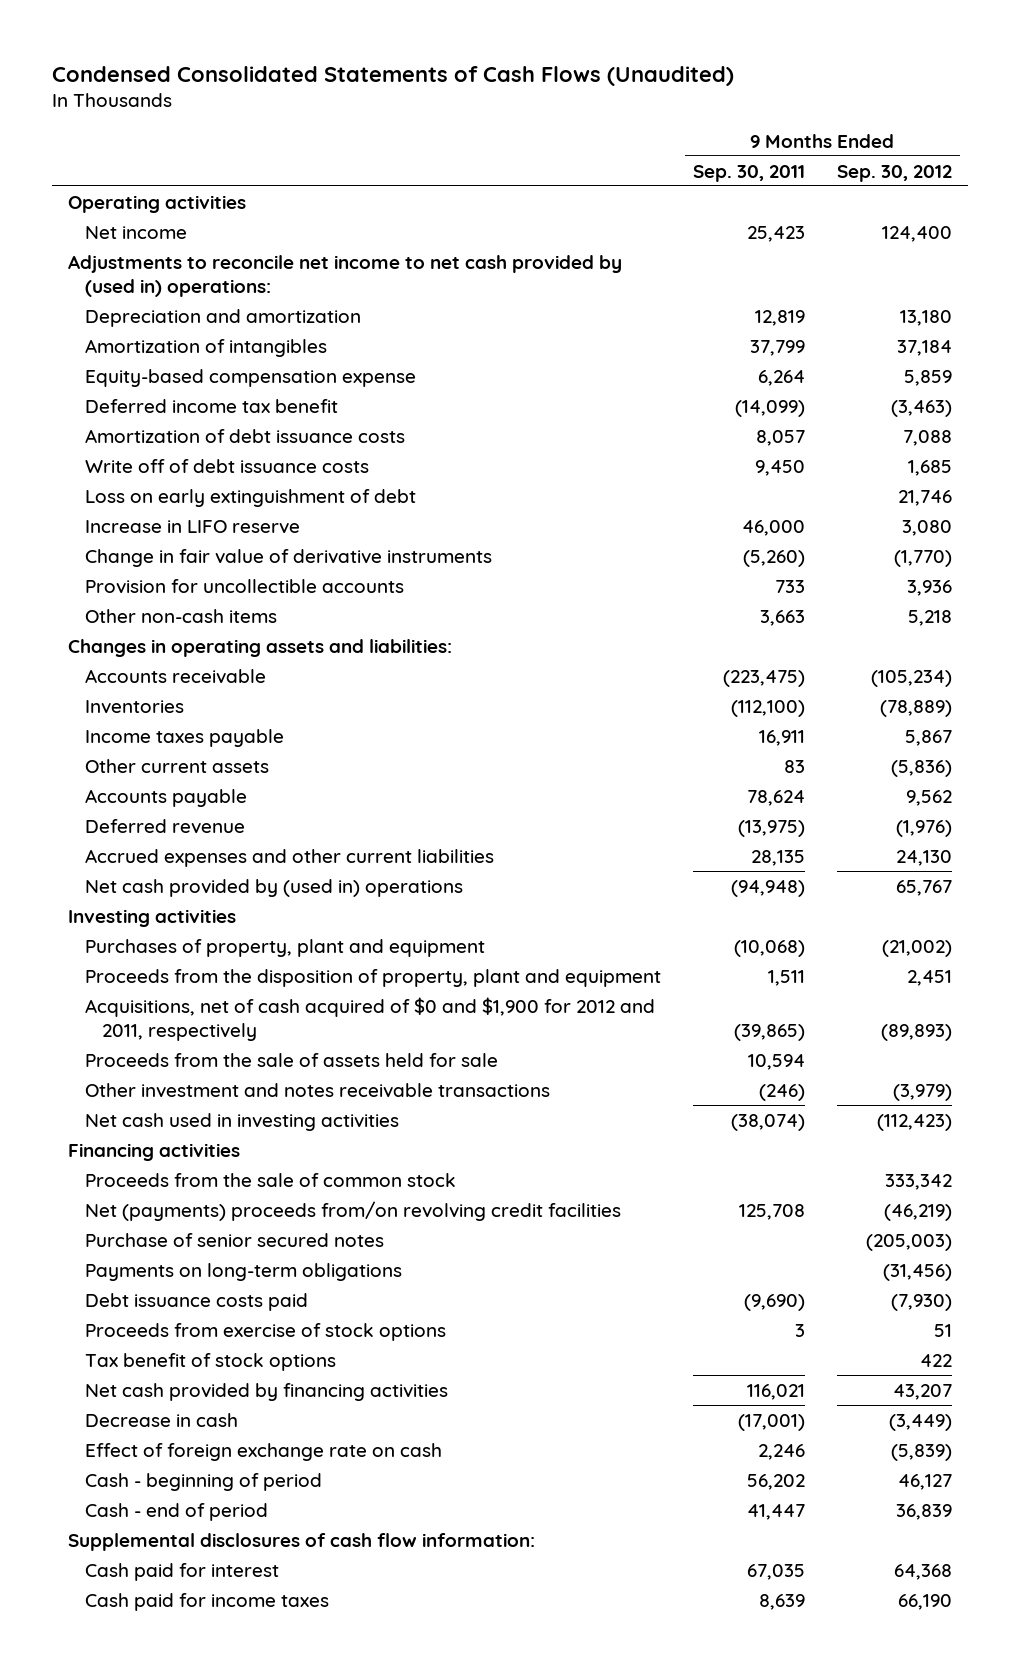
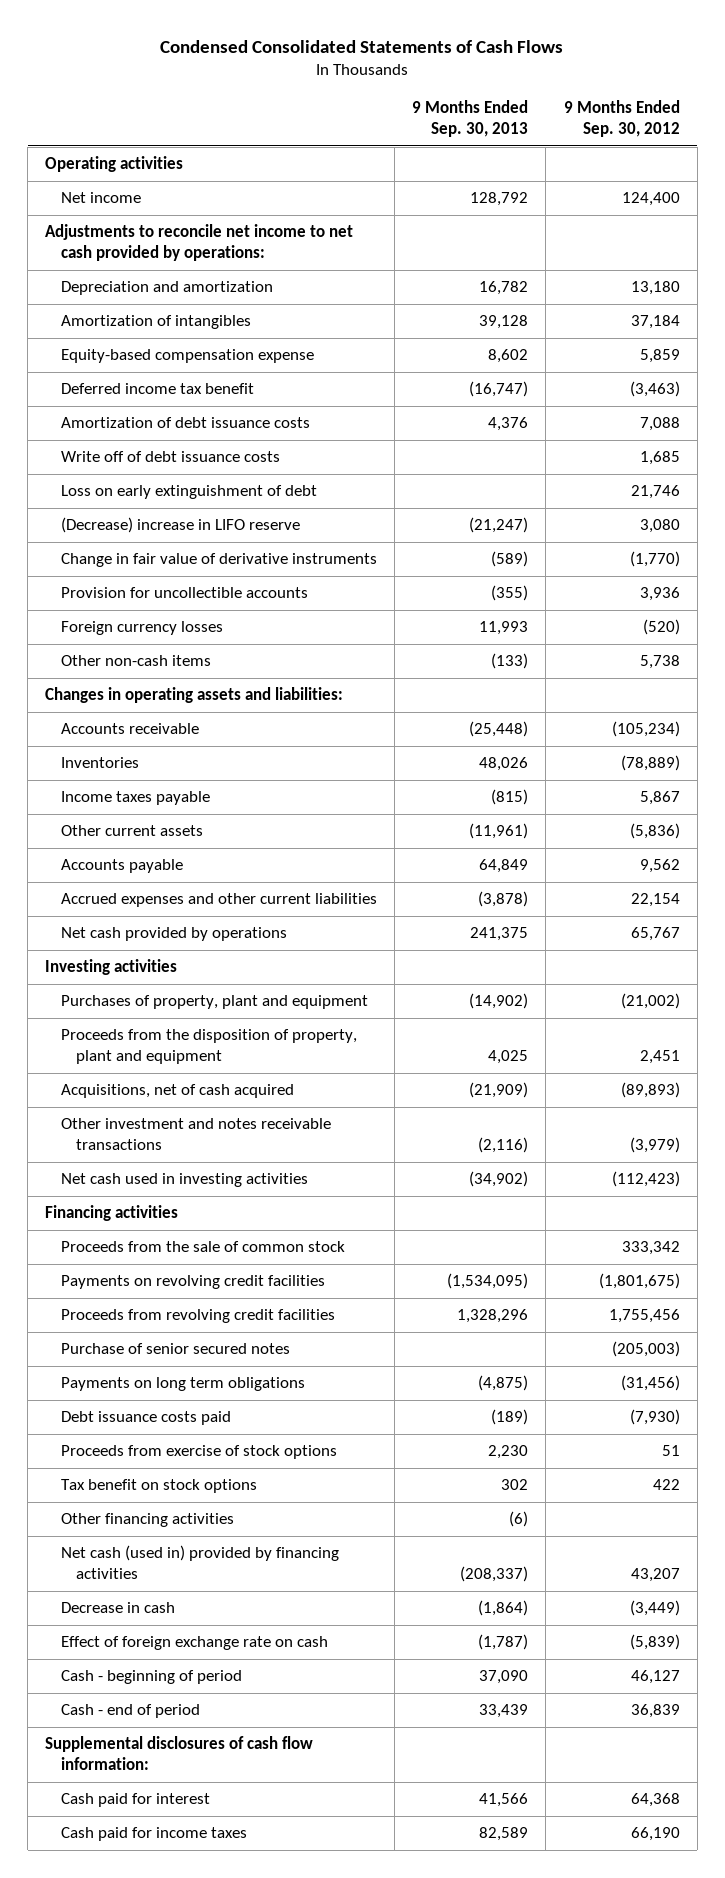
- Condensed Consolidated Statements of Cash Flows (Unaudited)
+ Condensed Consolidated Statements of Cash Flows
- | 9 Months Ended Sep. 30, 2011 | 9 Months Ended Sep. 30, 2012
+ | 9 Months Ended Sep. 30, 2013 | 9 Months Ended Sep. 30, 2012
- Adjustments to reconcile net income to net cash provided by (used in) operations:
+ Adjustments to reconcile net income to net cash provided by operations:
- Increase in LIFO reserve | 46,000 | 3,080
+ (Decrease) increase in LIFO reserve | (21,247) | 3,080
- Other non-cash items | 3,663 | 5,218
+ Foreign currency losses | 11,993 | (520)
+ Other non-cash items | (133) | 5,738
- Deferred revenue | (13,975) | (1,976)
- Accrued expenses and other current liabilities | 28,135 | 24,130
- Net cash provided by (used in) operations | (94,948) | 65,767
+ Accrued expenses and other current liabilities | (3,878) | 22,154
+ Net cash provided by operations | 241,375 | 65,767
- Acquisitions, net of cash acquired of $0 and $1,900 for 2012 and 2011, respectively | (39,865) | (89,893)
- Proceeds from the sale of assets held for sale | 10,594 |
+ Acquisitions, net of cash acquired | (21,909) | (89,893)
- Net (payments) proceeds from/on revolving credit facilities | 125,708 | (46,219)
+ Payments on revolving credit facilities | (1,534,095) | (1,801,675)
+ Proceeds from revolving credit facilities | 1,328,296 | 1,755,456
- Payments on long-term obligations | | (31,456)
+ Payments on long term obligations | (4,875) | (31,456)
- Tax benefit of stock options | | 422
- Net cash provided by financing activities | 116,021 | 43,207
+ Tax benefit on stock options | 302 | 422
+ Other financing activities | (6) |
+ Net cash (used in) provided by financing activities | (208,337) | 43,207

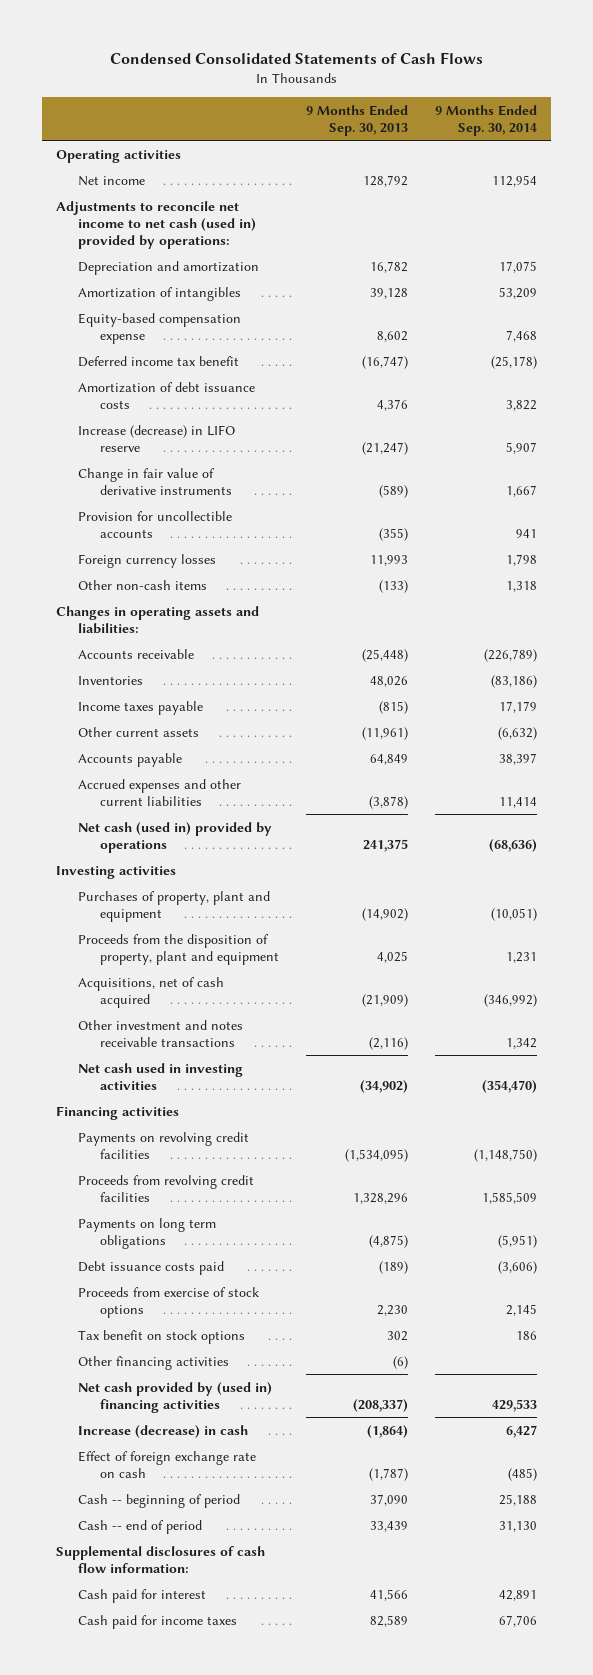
- | 9 Months Ended Sep. 30, 2013 | 9 Months Ended Sep. 30, 2012
+ | 9 Months Ended Sep. 30, 2013 | 9 Months Ended Sep. 30, 2014
- Adjustments to reconcile net income to net cash provided by operations:
+ Adjustments to reconcile net income to net cash (used in) provided by operations:
- Write off of debt issuance costs | | 1,685
- Loss on early extinguishment of debt | | 21,746
- (Decrease) increase in LIFO reserve | (21,247) | 3,080
+ Increase (decrease) in LIFO reserve | (21,247) | 5,907
- Net cash provided by operations | 241,375 | 65,767
+ Net cash (used in) provided by operations | 241,375 | (68,636)
- Proceeds from the sale of common stock | | 333,342
- Purchase of senior secured notes | | (205,003)
- Net cash (used in) provided by financing activities | (208,337) | 43,207
- Decrease in cash | (1,864) | (3,449)
+ Net cash provided by (used in) financing activities | (208,337) | 429,533
+ Increase (decrease) in cash | (1,864) | 6,427
- Cash - beginning of period | 37,090 | 46,127
- Cash - end of period | 33,439 | 36,839
+ Cash -- beginning of period | 37,090 | 25,188
+ Cash -- end of period | 33,439 | 31,130

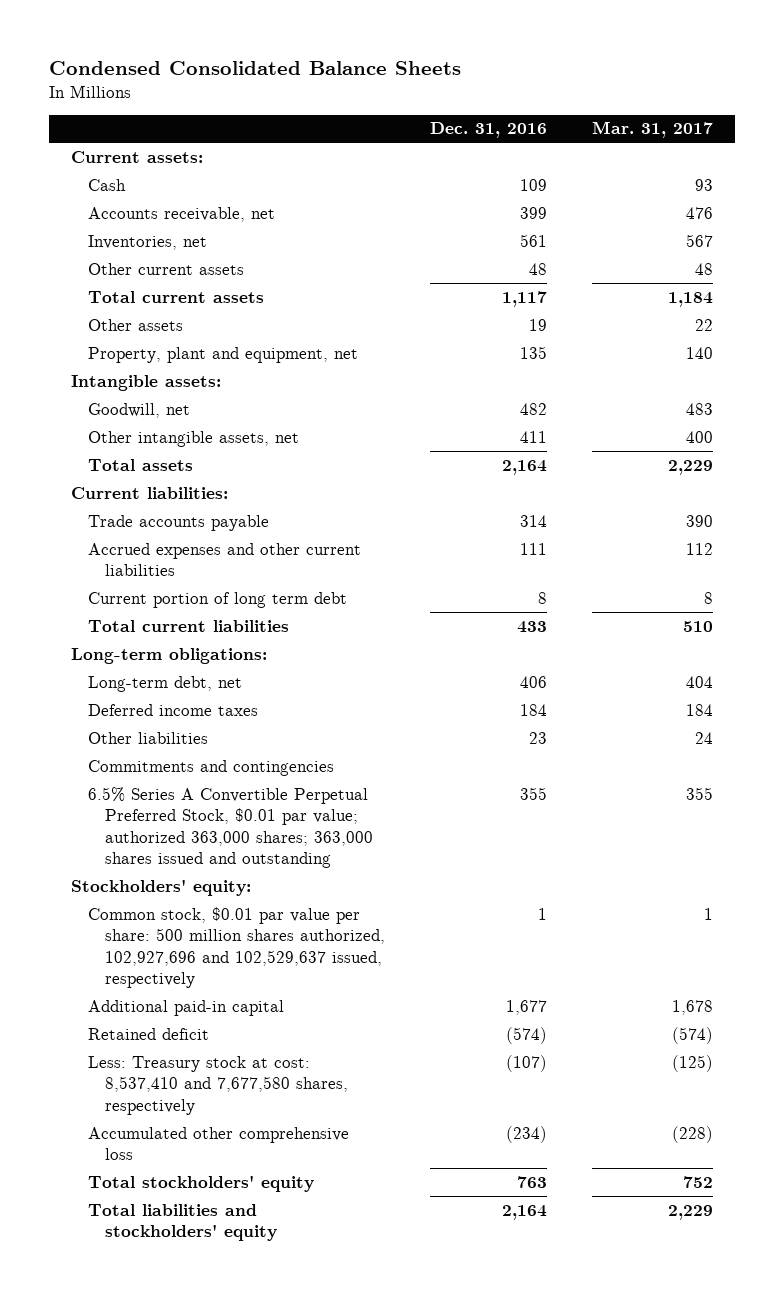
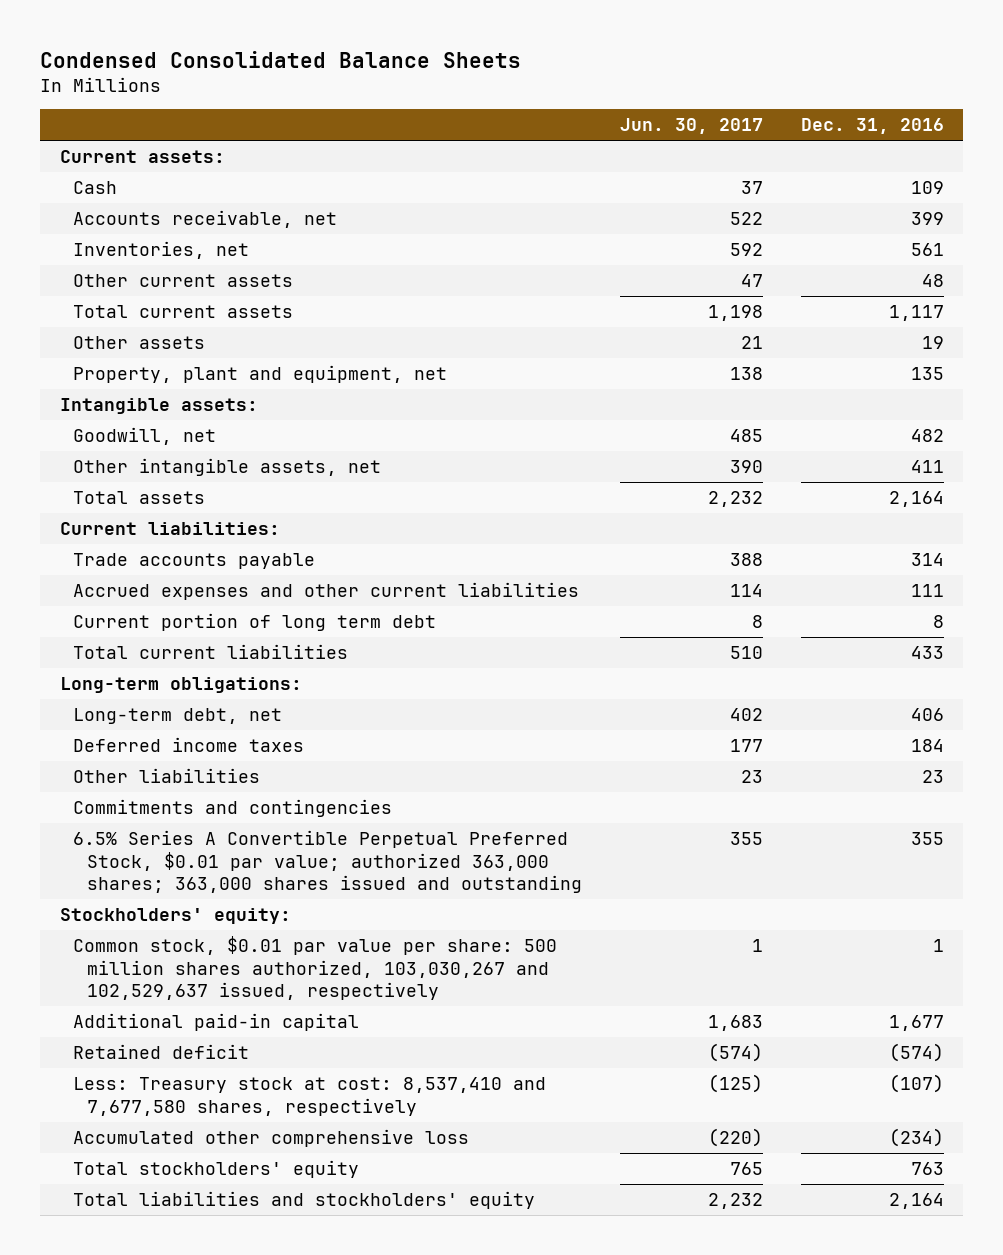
- | Dec. 31, 2016 | Mar. 31, 2017
+ | Jun. 30, 2017 | Dec. 31, 2016
- Common stock, $0.01 par value per share: 500 million shares authorized, 102,927,696 and 102,529,637 issued, respectively | 1 | 1
+ Common stock, $0.01 par value per share: 500 million shares authorized, 103,030,267 and 102,529,637 issued, respectively | 1 | 1

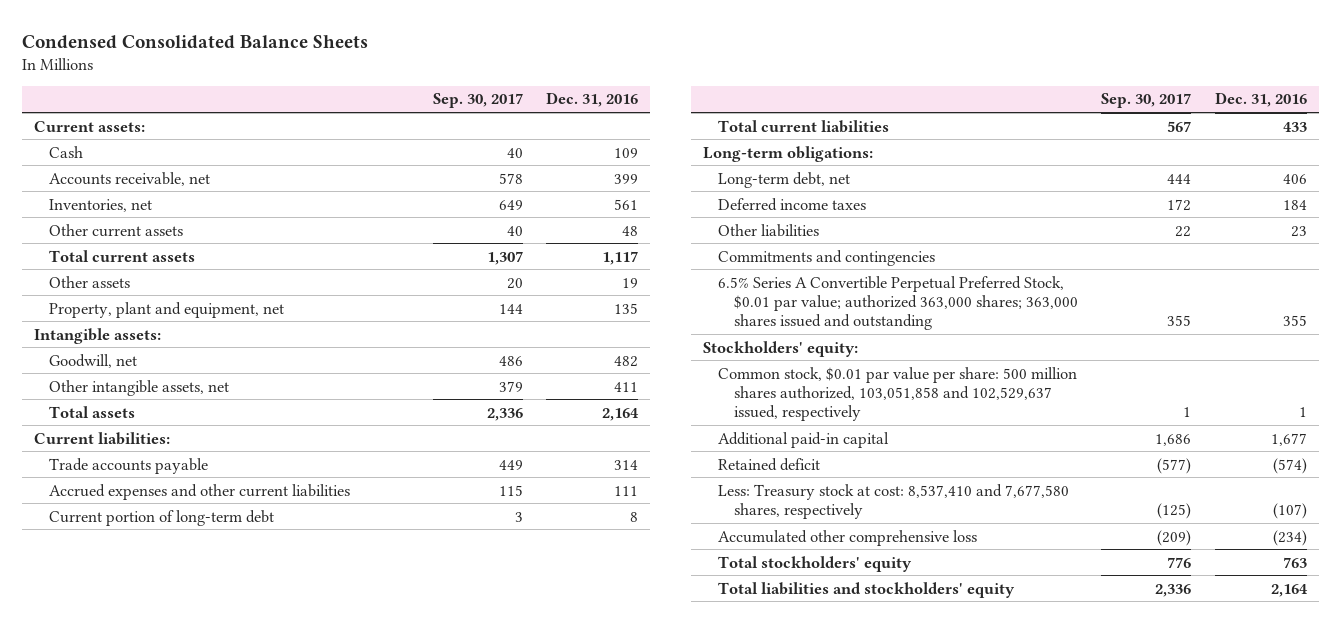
- | Jun. 30, 2017 | Dec. 31, 2016
+ | Sep. 30, 2017 | Dec. 31, 2016
- Current portion of long term debt | 8 | 8
+ Current portion of long-term debt | 3 | 8
- Common stock, $0.01 par value per share: 500 million shares authorized, 103,030,267 and 102,529,637 issued, respectively | 1 | 1
+ Common stock, $0.01 par value per share: 500 million shares authorized, 103,051,858 and 102,529,637 issued, respectively | 1 | 1

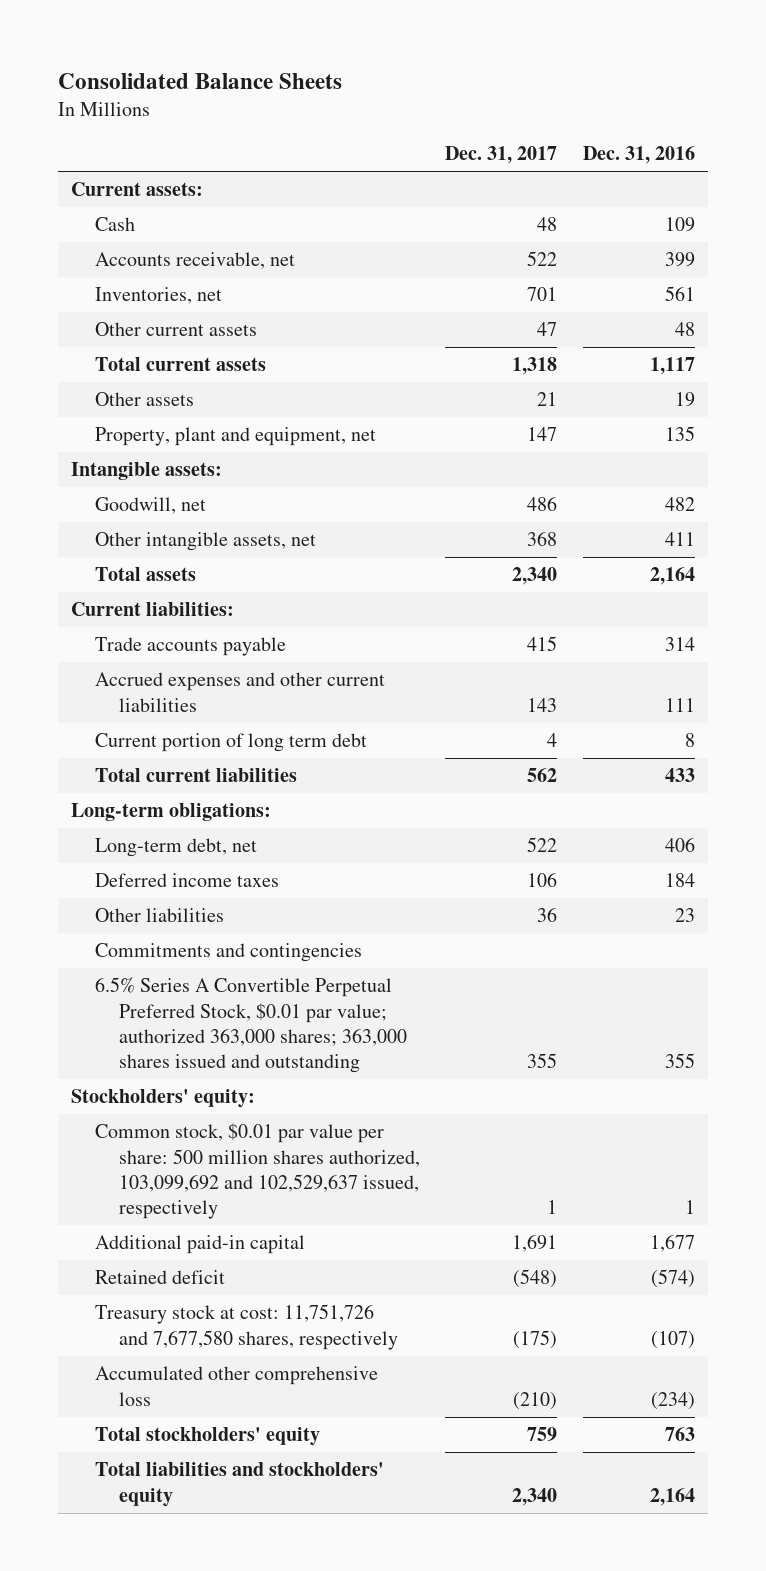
- Condensed Consolidated Balance Sheets
+ Consolidated Balance Sheets
- | Sep. 30, 2017 | Dec. 31, 2016
+ | Dec. 31, 2017 | Dec. 31, 2016
- Current portion of long-term debt | 3 | 8
+ Current portion of long term debt | 4 | 8
- Common stock, $0.01 par value per share: 500 million shares authorized, 103,051,858 and 102,529,637 issued, respectively | 1 | 1
+ Common stock, $0.01 par value per share: 500 million shares authorized, 103,099,692 and 102,529,637 issued, respectively | 1 | 1
- Less: Treasury stock at cost: 8,537,410 and 7,677,580 shares, respectively | (125) | (107)
+ Treasury stock at cost: 11,751,726 and 7,677,580 shares, respectively | (175) | (107)

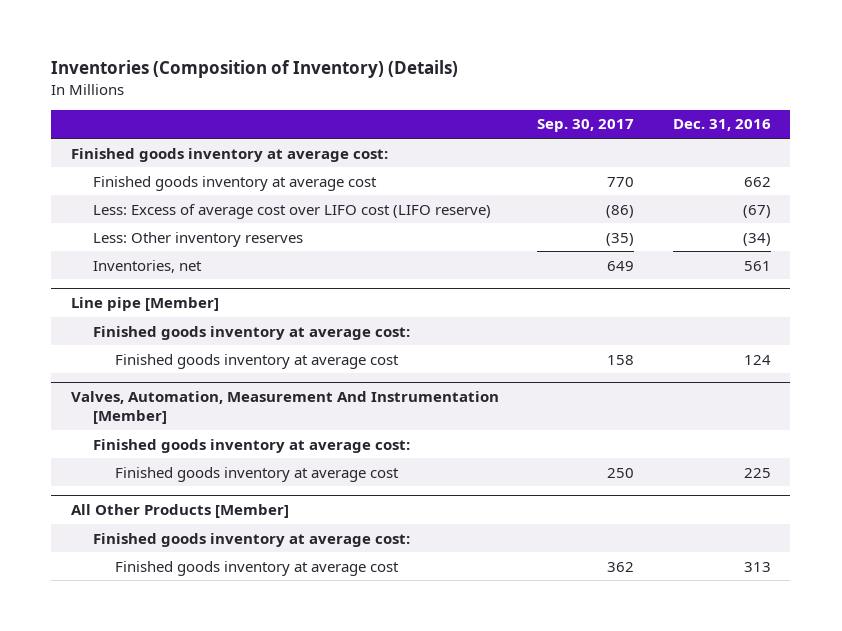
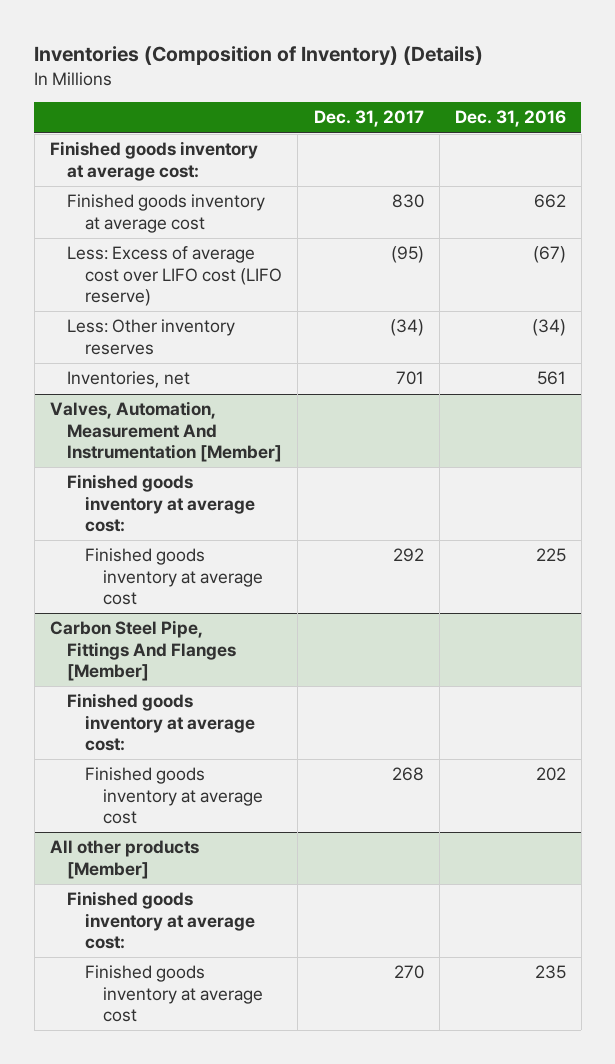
- | Sep. 30, 2017 | Dec. 31, 2016
+ | Dec. 31, 2017 | Dec. 31, 2016
- Line pipe [Member]
- Finished goods inventory at average cost:
- Finished goods inventory at average cost | 158 | 124
- All Other Products [Member]
+ Carbon Steel Pipe, Fittings And Flanges [Member]
- Finished goods inventory at average cost | 362 | 313
+ Finished goods inventory at average cost | 268 | 202
+ All other products [Member]
+ Finished goods inventory at average cost:
+ Finished goods inventory at average cost | 270 | 235

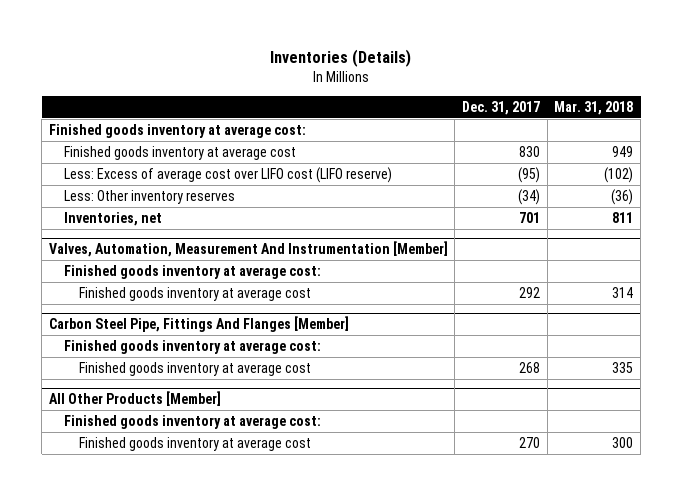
- Inventories (Composition of Inventory) (Details)
+ Inventories (Details)
- | Dec. 31, 2017 | Dec. 31, 2016
+ | Dec. 31, 2017 | Mar. 31, 2018
- All other products [Member]
+ All Other Products [Member]

